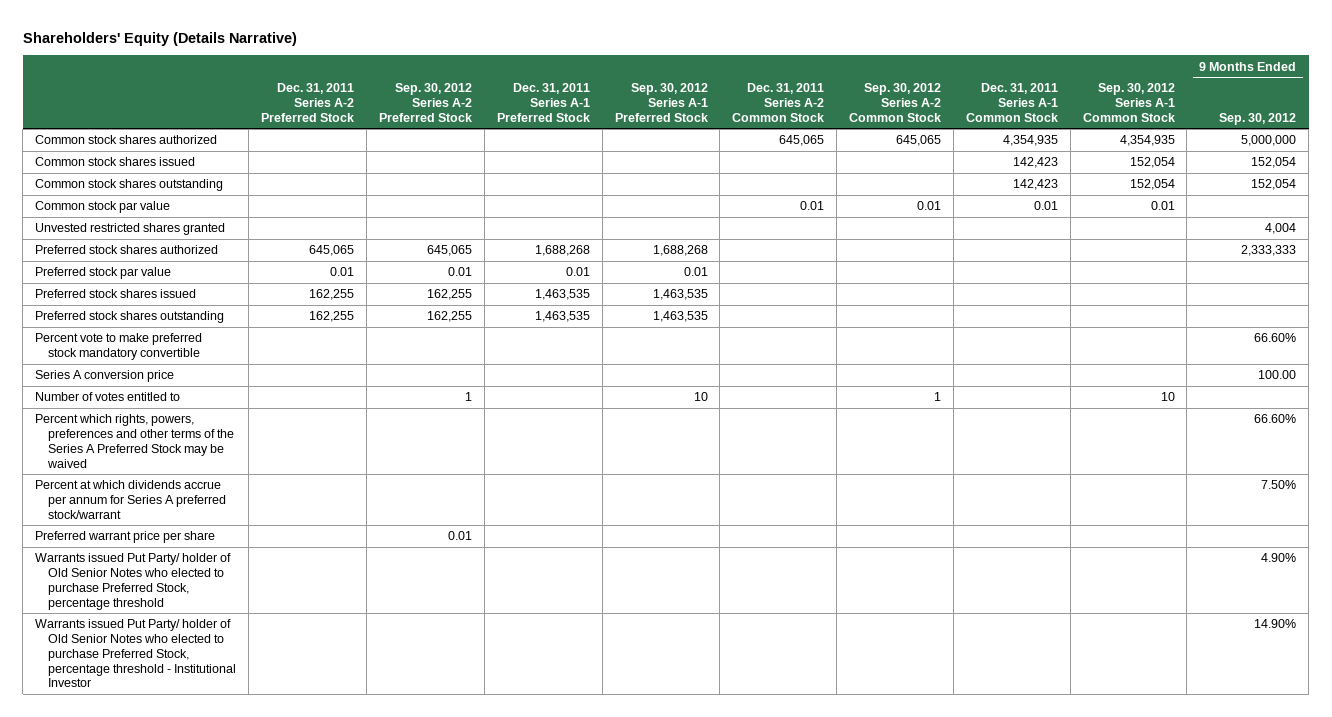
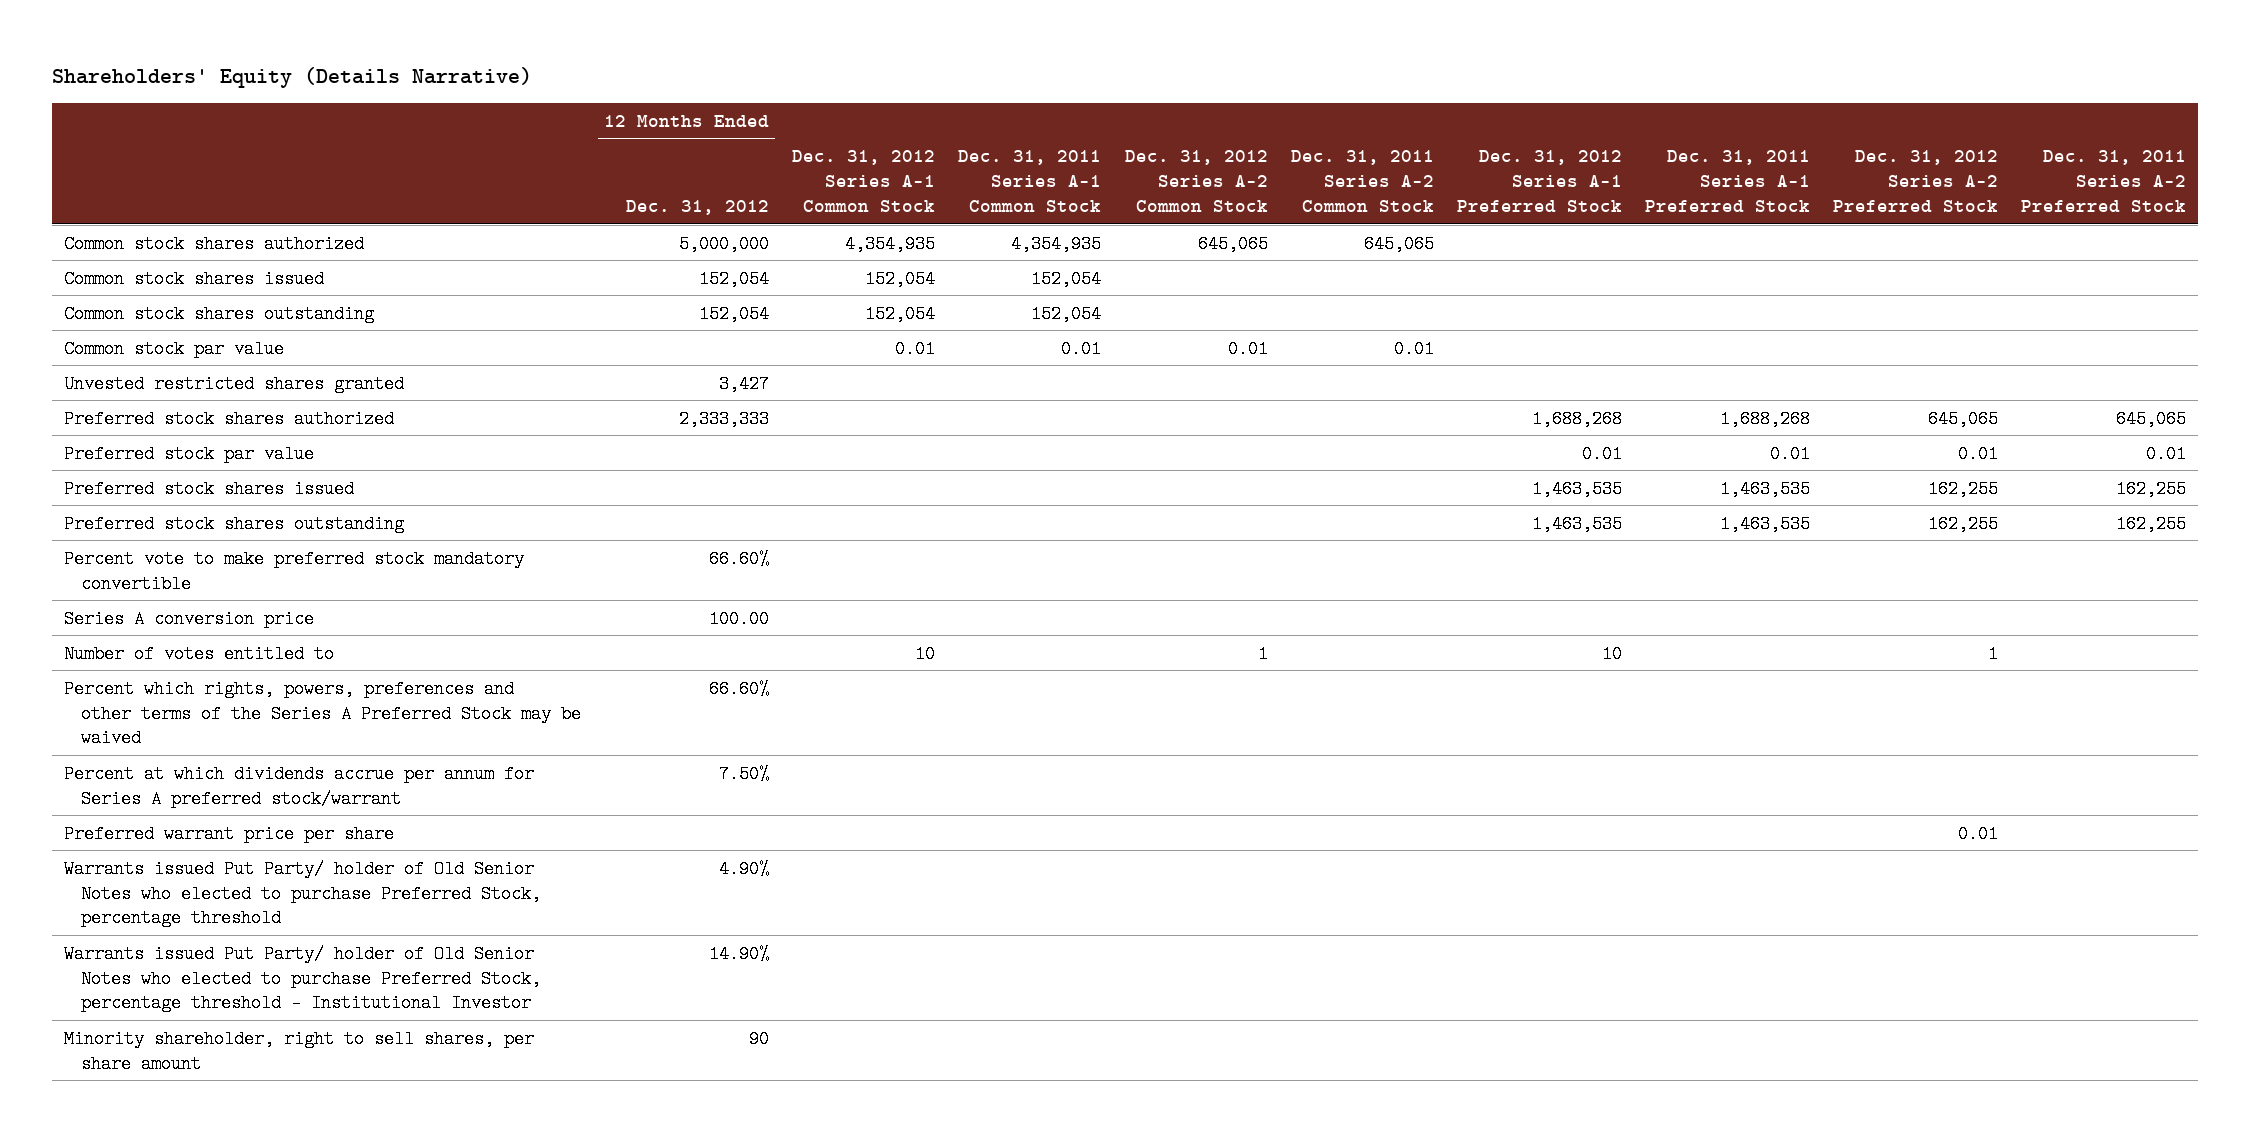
- | Dec. 31, 2011 Series A-2 Preferred Stock | Sep. 30, 2012 Series A-2 Preferred Stock | Dec. 31, 2011 Series A-1 Preferred Stock | Sep. 30, 2012 Series A-1 Preferred Stock | Dec. 31, 2011 Series A-2 Common Stock | Sep. 30, 2012 Series A-2 Common Stock | Dec. 31, 2011 Series A-1 Common Stock | Sep. 30, 2012 Series A-1 Common Stock | 9 Months Ended Sep. 30, 2012
+ | 12 Months Ended Dec. 31, 2012 | Dec. 31, 2012 Series A-1 Common Stock | Dec. 31, 2011 Series A-1 Common Stock | Dec. 31, 2012 Series A-2 Common Stock | Dec. 31, 2011 Series A-2 Common Stock | Dec. 31, 2012 Series A-1 Preferred Stock | Dec. 31, 2011 Series A-1 Preferred Stock | Dec. 31, 2012 Series A-2 Preferred Stock | Dec. 31, 2011 Series A-2 Preferred Stock
- Common stock shares issued | | | | | | | 142,423 | 152,054 | 152,054
- Common stock shares outstanding | | | | | | | 142,423 | 152,054 | 152,054
+ Common stock shares issued | 152,054 | 152,054 | 152,054 | | | | | |
+ Common stock shares outstanding | 152,054 | 152,054 | 152,054 | | | | | |
+ Minority shareholder, right to sell shares, per share amount | 90 | | | | | | | |

